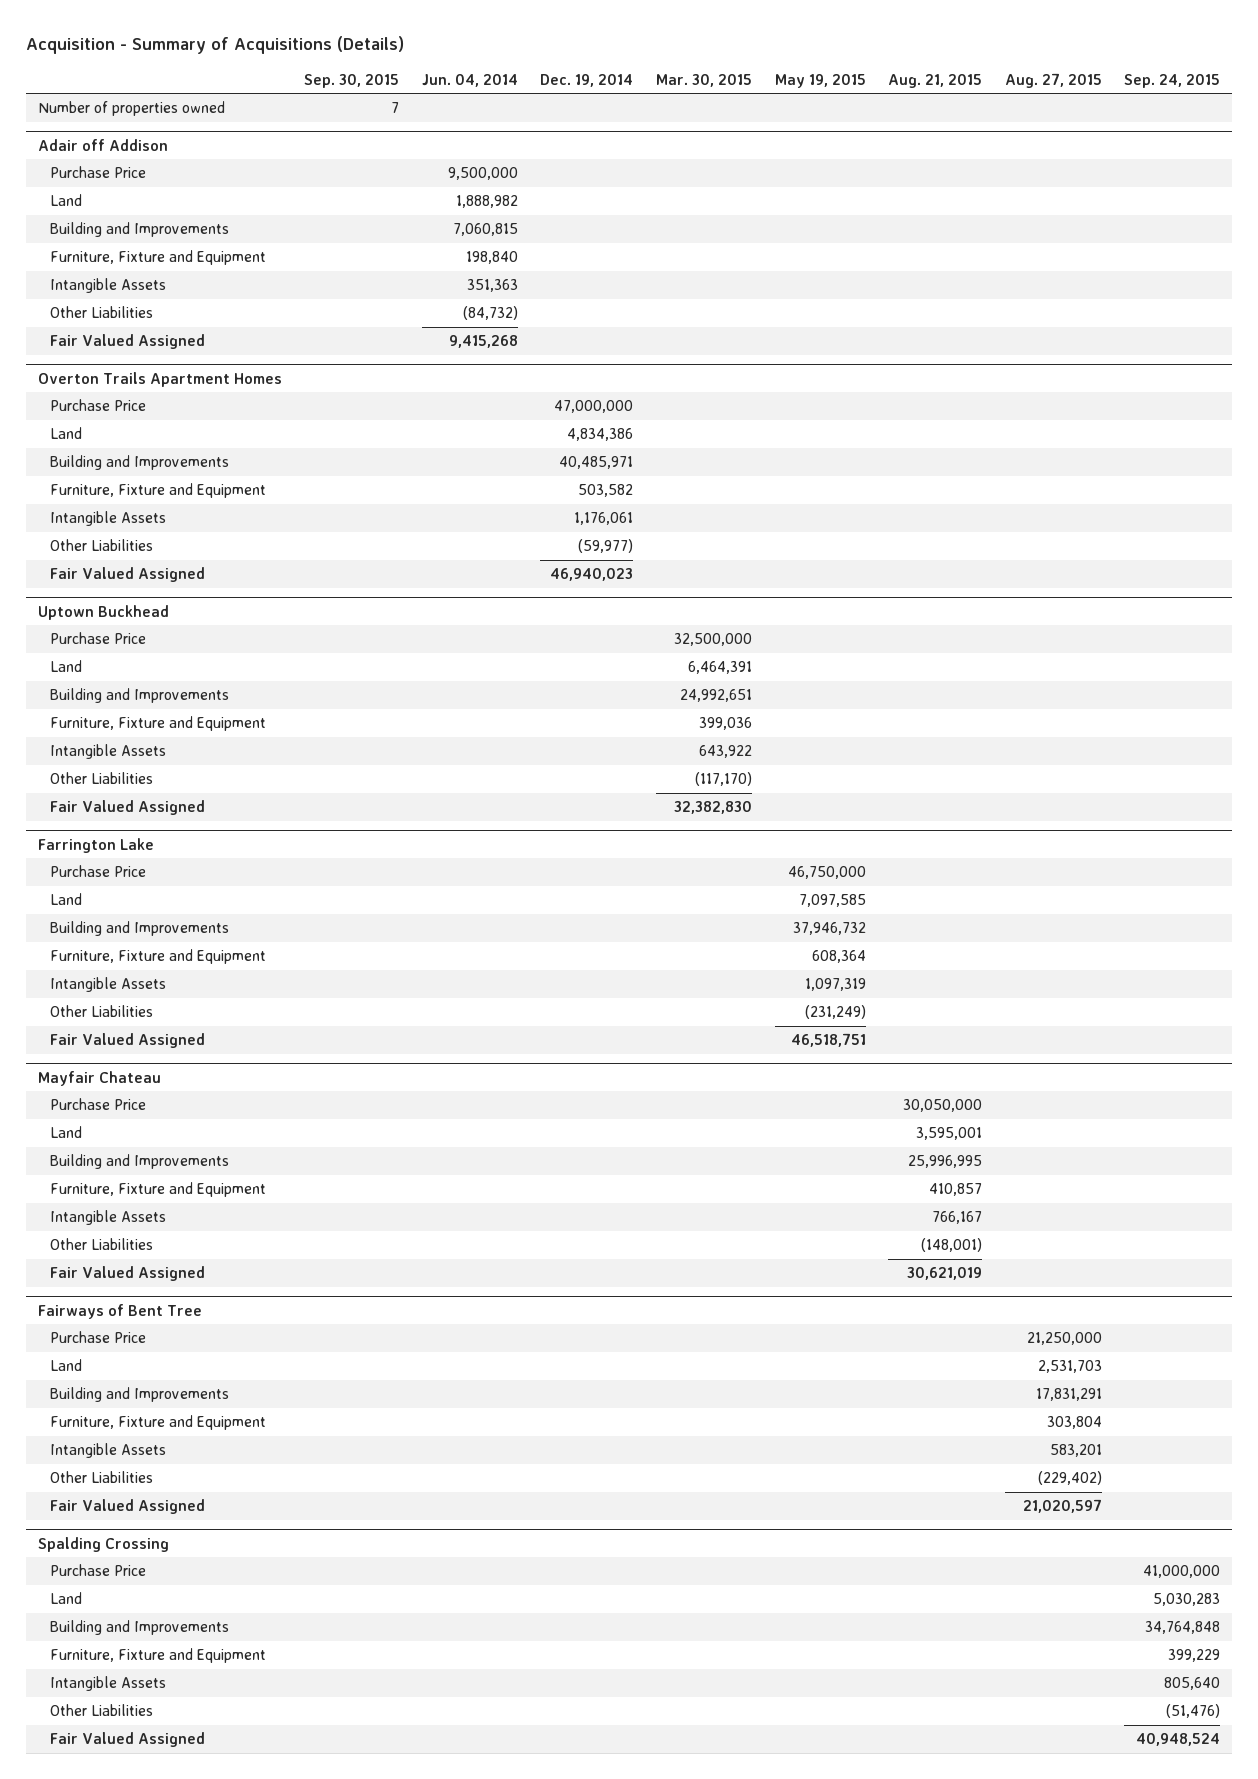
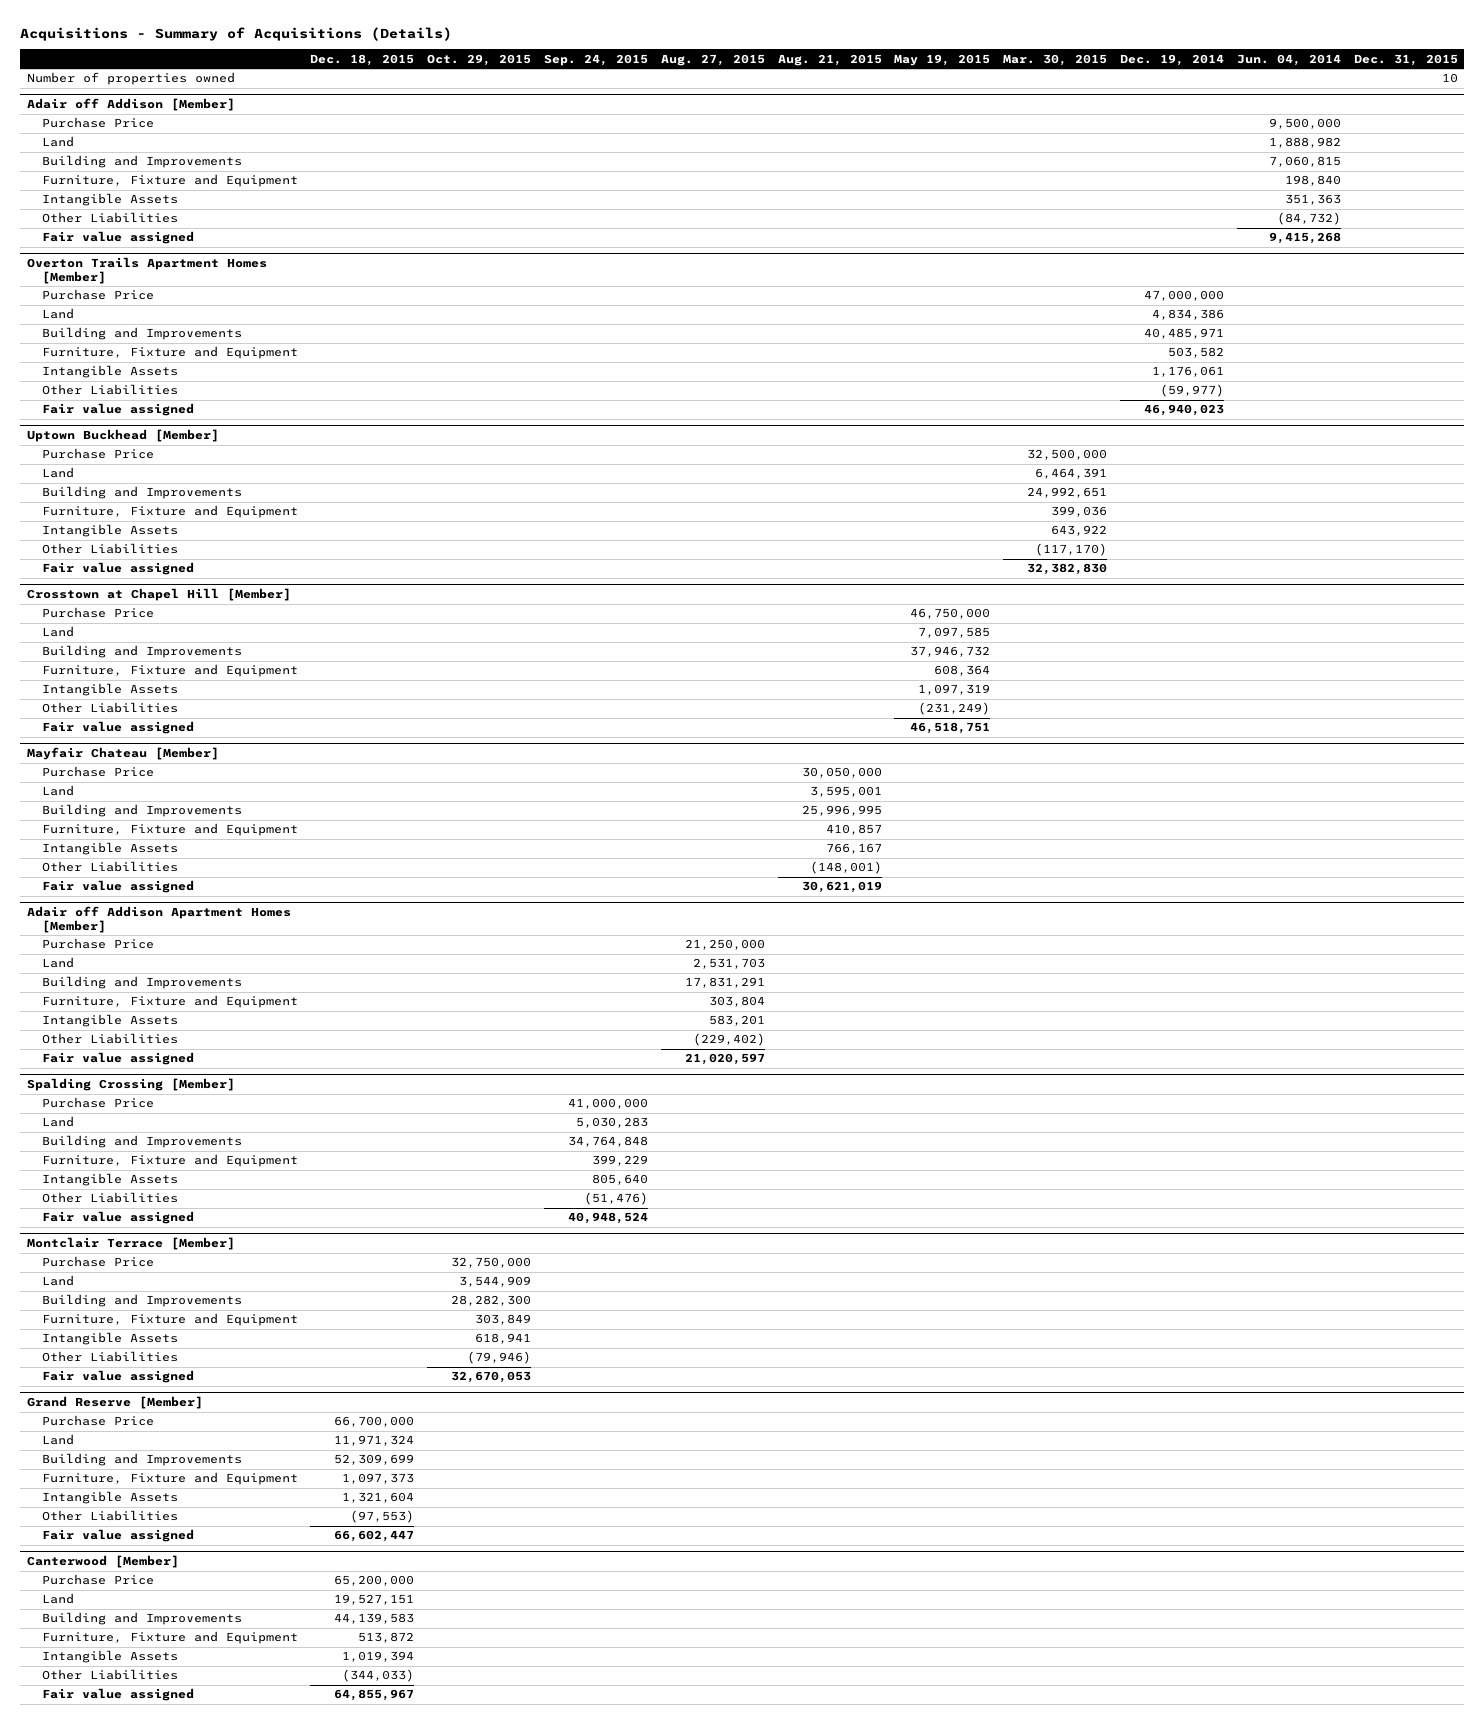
- Acquisition - Summary of Acquisitions (Details)
+ Acquisitions - Summary of Acquisitions (Details)
- | Sep. 30, 2015 | Jun. 04, 2014 | Dec. 19, 2014 | Mar. 30, 2015 | May 19, 2015 | Aug. 21, 2015 | Aug. 27, 2015 | Sep. 24, 2015
+ | Dec. 18, 2015 | Oct. 29, 2015 | Sep. 24, 2015 | Aug. 27, 2015 | Aug. 21, 2015 | May 19, 2015 | Mar. 30, 2015 | Dec. 19, 2014 | Jun. 04, 2014 | Dec. 31, 2015
- Adair off Addison
+ Adair off Addison [Member]
- Fair Valued Assigned | | 9,415,268 | | | | | |
- Overton Trails Apartment Homes
+ Fair value assigned | | | | | | | | | 9,415,268 |
+ Overton Trails Apartment Homes [Member]
- Fair Valued Assigned | | | 46,940,023 | | | | |
- Uptown Buckhead
+ Fair value assigned | | | | | | | | 46,940,023 | |
+ Uptown Buckhead [Member]
- Fair Valued Assigned | | | | 32,382,830 | | | |
- Farrington Lake
+ Fair value assigned | | | | | | | 32,382,830 | | |
+ Crosstown at Chapel Hill [Member]
- Fair Valued Assigned | | | | | 46,518,751 | | |
- Mayfair Chateau
+ Fair value assigned | | | | | | 46,518,751 | | | |
+ Mayfair Chateau [Member]
- Fair Valued Assigned | | | | | | 30,621,019 | |
- Fairways of Bent Tree
+ Fair value assigned | | | | | 30,621,019 | | | | |
+ Adair off Addison Apartment Homes [Member]
- Fair Valued Assigned | | | | | | | 21,020,597 |
- Spalding Crossing
+ Fair value assigned | | | | 21,020,597 | | | | | |
+ Spalding Crossing [Member]
- Fair Valued Assigned | | | | | | | | 40,948,524
+ Fair value assigned | | | 40,948,524 | | | | | | |
+ Montclair Terrace [Member]
+ Purchase Price | | 32,750,000 | | | | | | | |
+ Land | | 3,544,909 | | | | | | | |
+ Building and Improvements | | 28,282,300 | | | | | | | |
+ Furniture, Fixture and Equipment | | 303,849 | | | | | | | |
+ Intangible Assets | | 618,941 | | | | | | | |
+ Other Liabilities | | (79,946) | | | | | | | |
+ Fair value assigned | | 32,670,053 | | | | | | | |
+ Grand Reserve [Member]
+ Purchase Price | 66,700,000 | | | | | | | | |
+ Land | 11,971,324 | | | | | | | | |
+ Building and Improvements | 52,309,699 | | | | | | | | |
+ Furniture, Fixture and Equipment | 1,097,373 | | | | | | | | |
+ Intangible Assets | 1,321,604 | | | | | | | | |
+ Other Liabilities | (97,553) | | | | | | | | |
+ Fair value assigned | 66,602,447 | | | | | | | | |
+ Canterwood [Member]
+ Purchase Price | 65,200,000 | | | | | | | | |
+ Land | 19,527,151 | | | | | | | | |
+ Building and Improvements | 44,139,583 | | | | | | | | |
+ Furniture, Fixture and Equipment | 513,872 | | | | | | | | |
+ Intangible Assets | 1,019,394 | | | | | | | | |
+ Other Liabilities | (344,033) | | | | | | | | |
+ Fair value assigned | 64,855,967 | | | | | | | | |

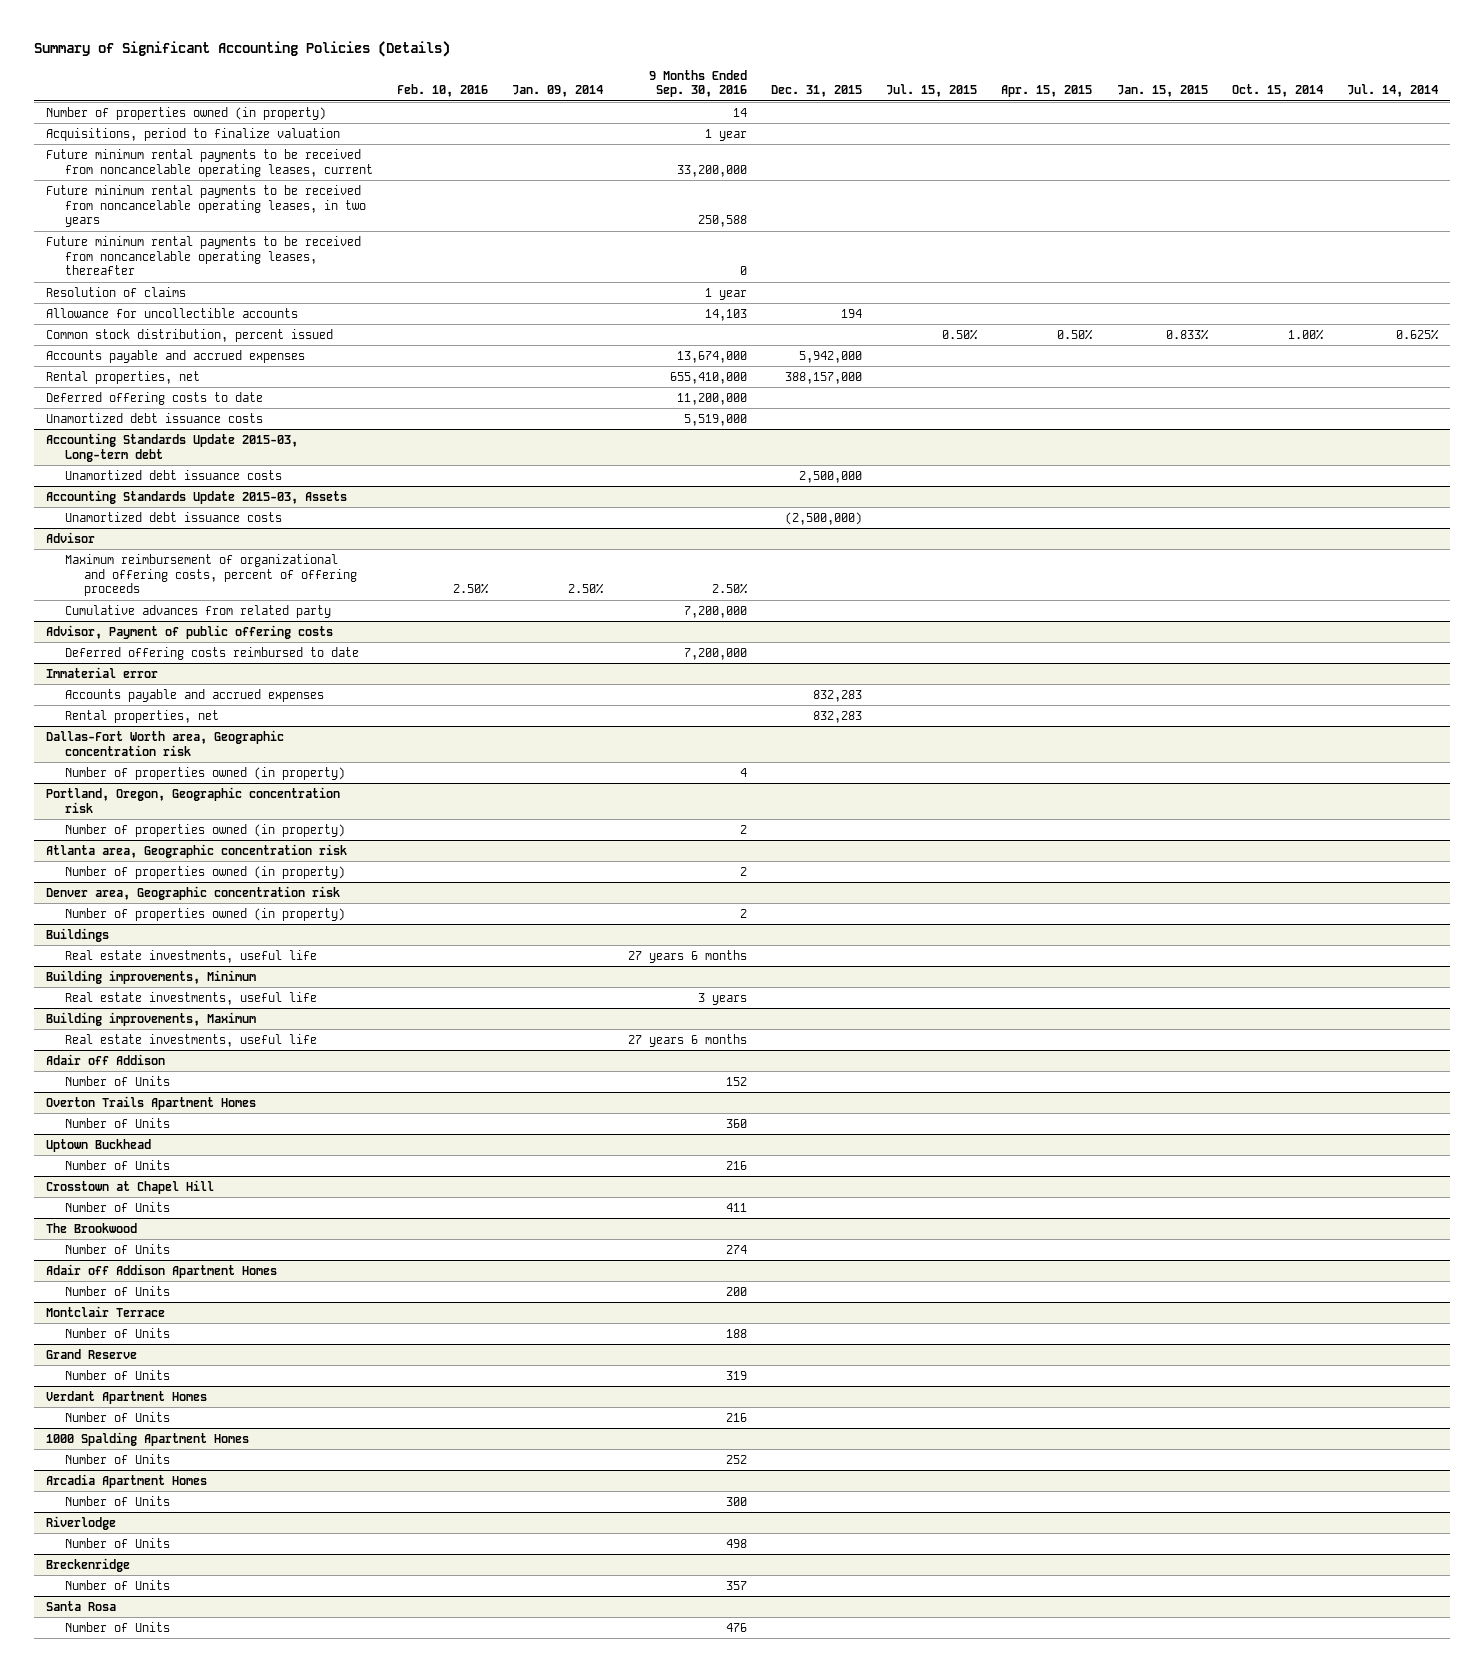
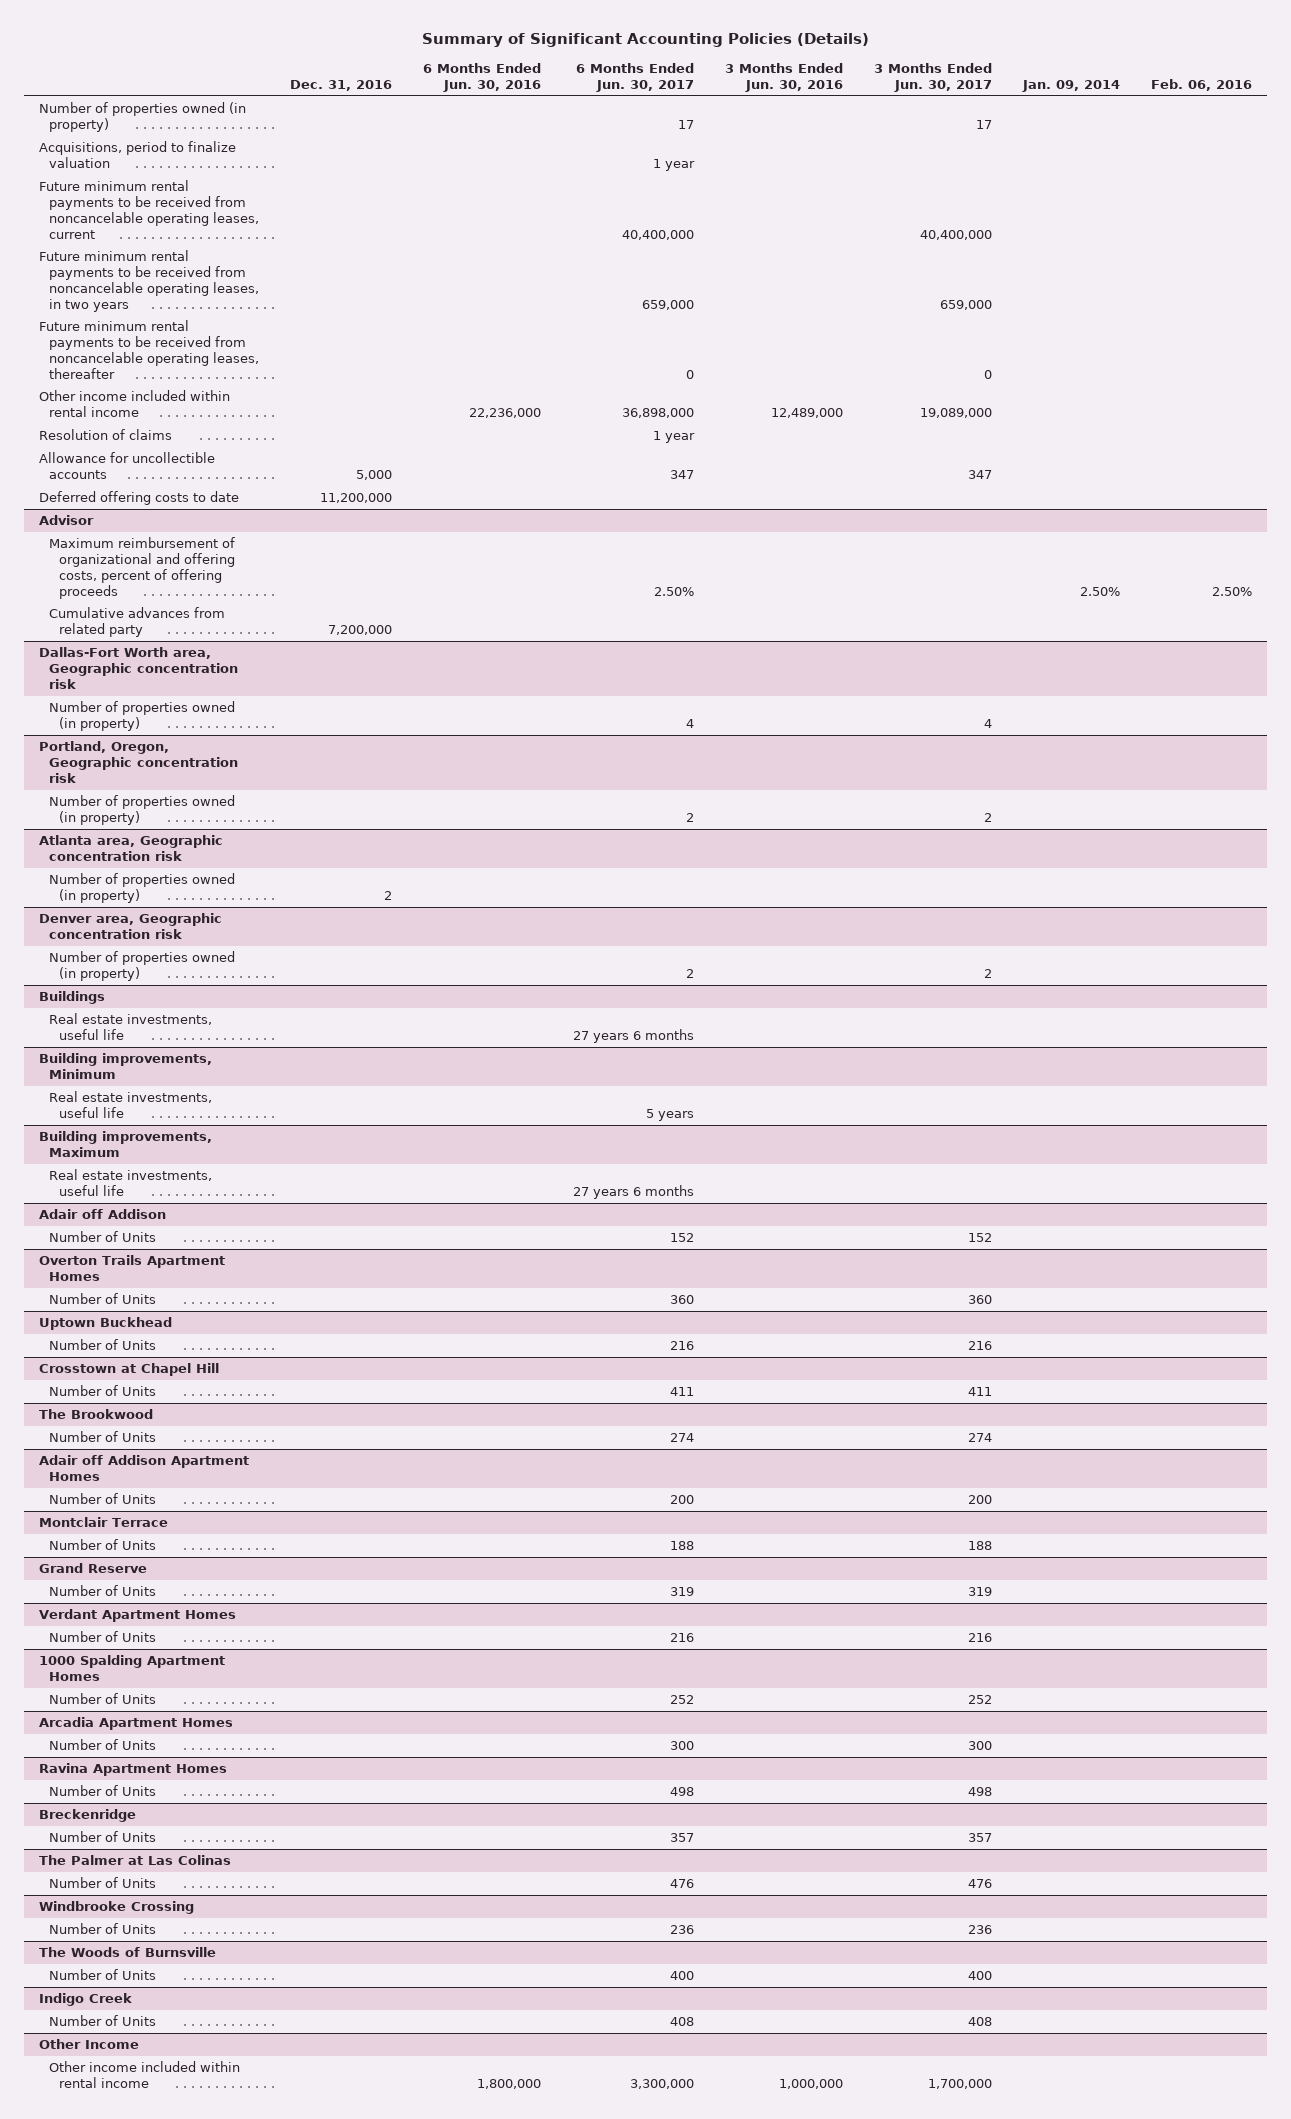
- | Feb. 10, 2016 | Jan. 09, 2014 | 9 Months Ended Sep. 30, 2016 | Dec. 31, 2015 | Jul. 15, 2015 | Apr. 15, 2015 | Jan. 15, 2015 | Oct. 15, 2014 | Jul. 14, 2014
+ | Dec. 31, 2016 | 6 Months Ended Jun. 30, 2016 | 6 Months Ended Jun. 30, 2017 | 3 Months Ended Jun. 30, 2016 | 3 Months Ended Jun. 30, 2017 | Jan. 09, 2014 | Feb. 06, 2016
+ Other income included within rental income | | 22,236,000 | 36,898,000 | 12,489,000 | 19,089,000 | |
- Common stock distribution, percent issued | | | | | 0.50% | 0.50% | 0.833% | 1.00% | 0.625%
- Accounts payable and accrued expenses | | | 13,674,000 | 5,942,000 | | | | |
- Rental properties, net | | | 655,410,000 | 388,157,000 | | | | |
- Unamortized debt issuance costs | | | 5,519,000 | | | | | |
- Accounting Standards Update 2015-03, Long-term debt
- Unamortized debt issuance costs | | | | 2,500,000 | | | | |
- Accounting Standards Update 2015-03, Assets
- Unamortized debt issuance costs | | | | (2,500,000) | | | | |
- Advisor, Payment of public offering costs
- Deferred offering costs reimbursed to date | | | 7,200,000 | | | | | |
- Immaterial error
- Accounts payable and accrued expenses | | | | 832,283 | | | | |
- Rental properties, net | | | | 832,283 | | | | |
- Riverlodge
+ Ravina Apartment Homes
- Santa Rosa
+ The Palmer at Las Colinas
+ Windbrooke Crossing
+ Number of Units | | | 236 | | 236 | |
+ The Woods of Burnsville
+ Number of Units | | | 400 | | 400 | |
+ Indigo Creek
+ Number of Units | | | 408 | | 408 | |
+ Other Income
+ Other income included within rental income | | 1,800,000 | 3,300,000 | 1,000,000 | 1,700,000 | |

